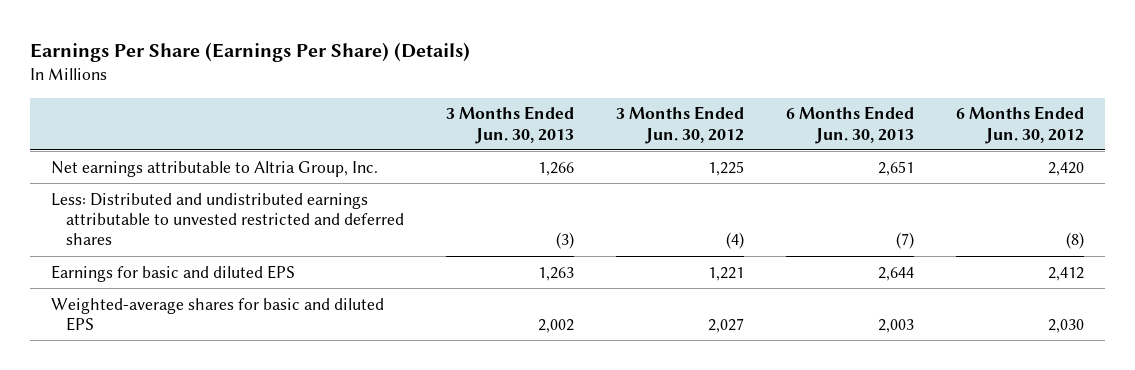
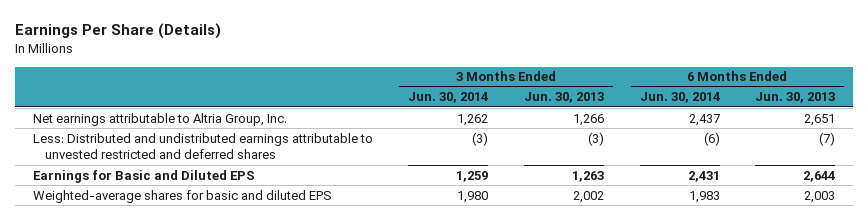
- Earnings Per Share (Earnings Per Share) (Details)
+ Earnings Per Share (Details)
- | 3 Months Ended Jun. 30, 2013 | 3 Months Ended Jun. 30, 2012 | 6 Months Ended Jun. 30, 2013 | 6 Months Ended Jun. 30, 2012
+ | 3 Months Ended Jun. 30, 2014 | 3 Months Ended Jun. 30, 2013 | 6 Months Ended Jun. 30, 2014 | 6 Months Ended Jun. 30, 2013
- Earnings for basic and diluted EPS | 1,263 | 1,221 | 2,644 | 2,412
+ Earnings for Basic and Diluted EPS | 1,259 | 1,263 | 2,431 | 2,644

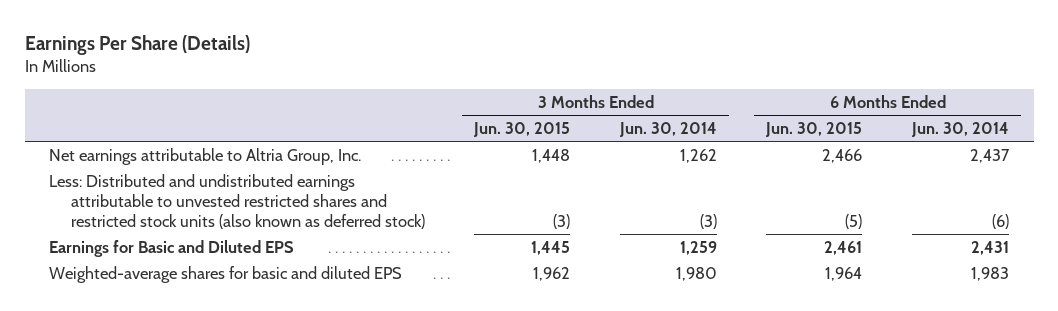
- | 3 Months Ended Jun. 30, 2014 | 3 Months Ended Jun. 30, 2013 | 6 Months Ended Jun. 30, 2014 | 6 Months Ended Jun. 30, 2013
+ | 3 Months Ended Jun. 30, 2015 | 3 Months Ended Jun. 30, 2014 | 6 Months Ended Jun. 30, 2015 | 6 Months Ended Jun. 30, 2014
- Less: Distributed and undistributed earnings attributable to unvested restricted and deferred shares | (3) | (3) | (6) | (7)
+ Less: Distributed and undistributed earnings attributable to unvested restricted shares and restricted stock units (also known as deferred stock) | (3) | (3) | (5) | (6)

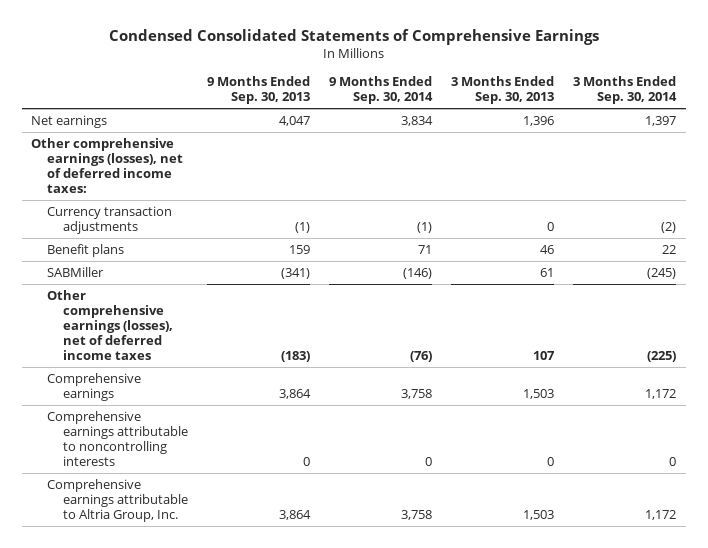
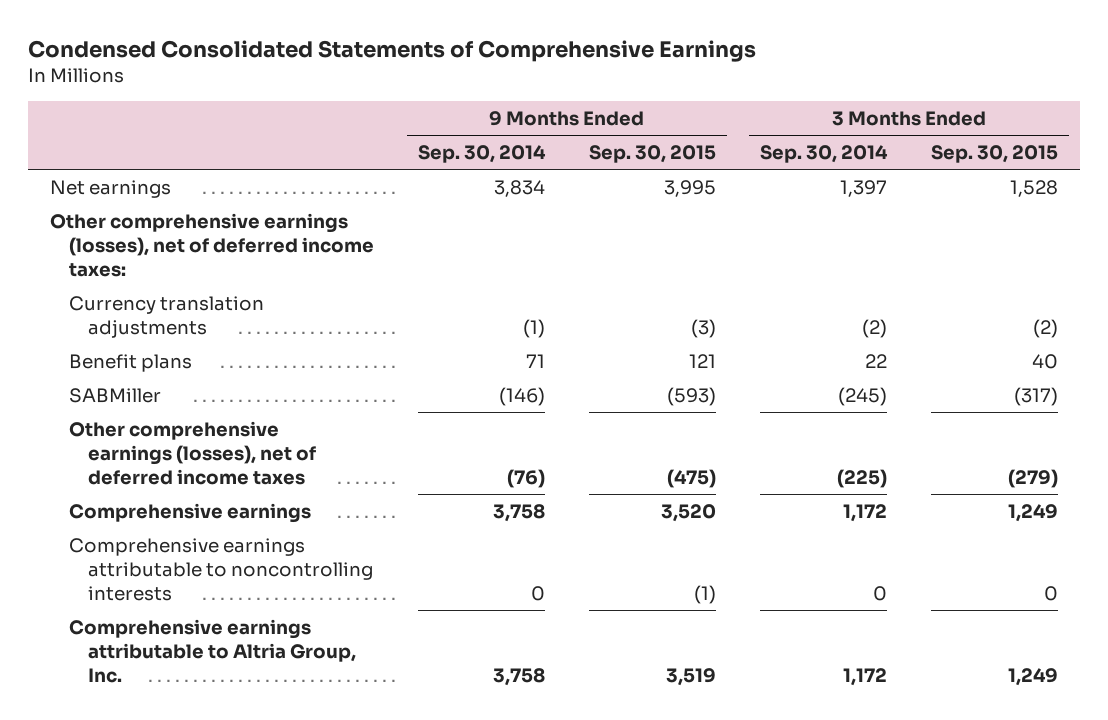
- | 9 Months Ended Sep. 30, 2013 | 9 Months Ended Sep. 30, 2014 | 3 Months Ended Sep. 30, 2013 | 3 Months Ended Sep. 30, 2014
+ | 9 Months Ended Sep. 30, 2014 | 9 Months Ended Sep. 30, 2015 | 3 Months Ended Sep. 30, 2014 | 3 Months Ended Sep. 30, 2015
- Currency transaction adjustments | (1) | (1) | 0 | (2)
+ Currency translation adjustments | (1) | (3) | (2) | (2)

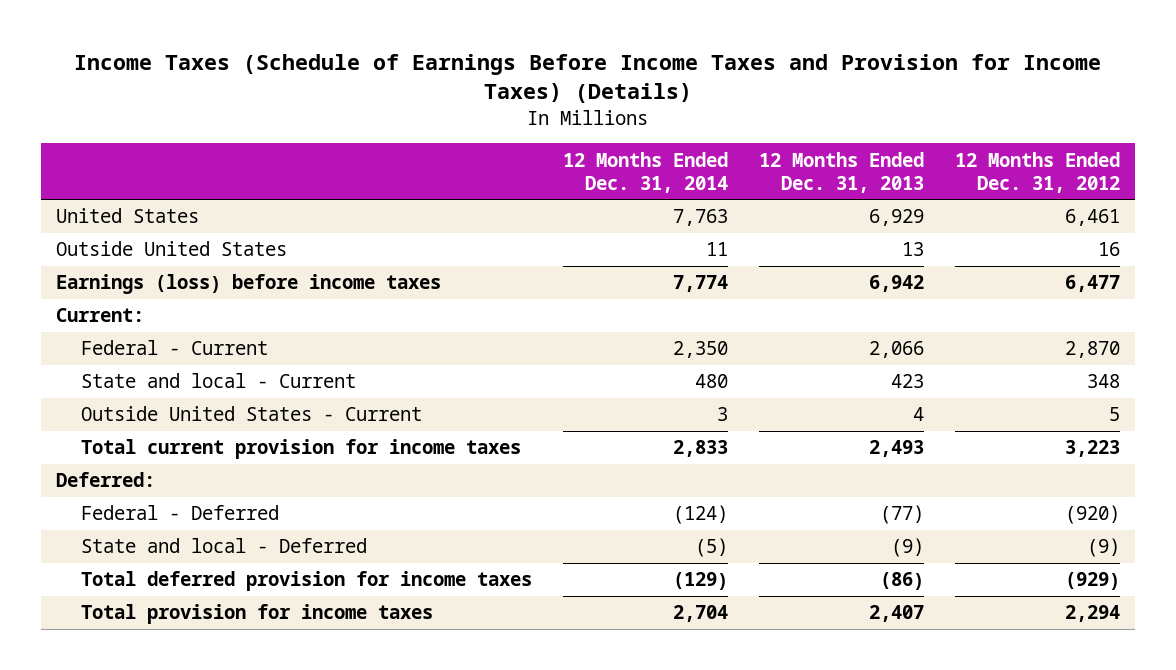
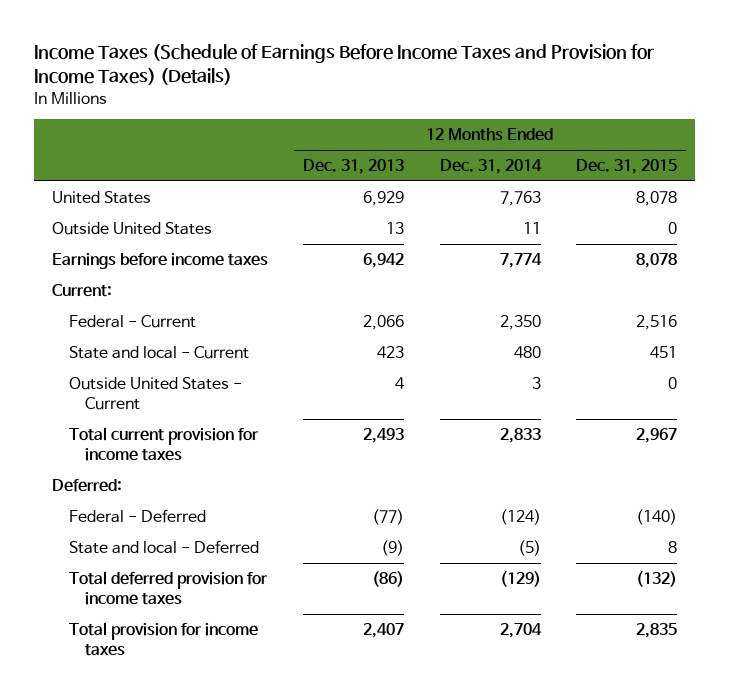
- | 12 Months Ended Dec. 31, 2014 | 12 Months Ended Dec. 31, 2013 | 12 Months Ended Dec. 31, 2012
+ | 12 Months Ended Dec. 31, 2013 | 12 Months Ended Dec. 31, 2014 | 12 Months Ended Dec. 31, 2015
- Earnings (loss) before income taxes | 7,774 | 6,942 | 6,477
+ Earnings before income taxes | 6,942 | 7,774 | 8,078

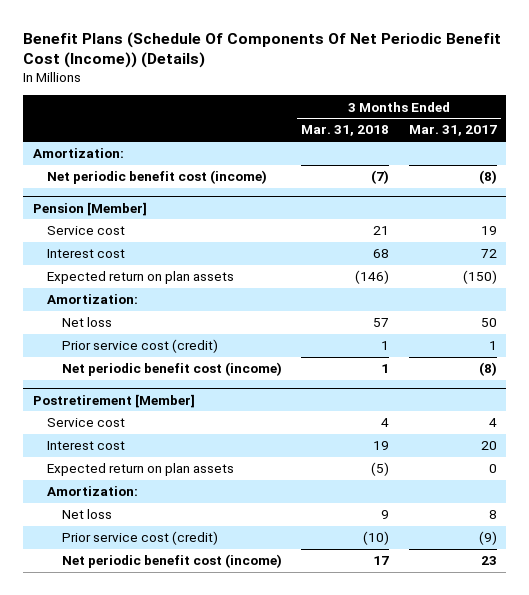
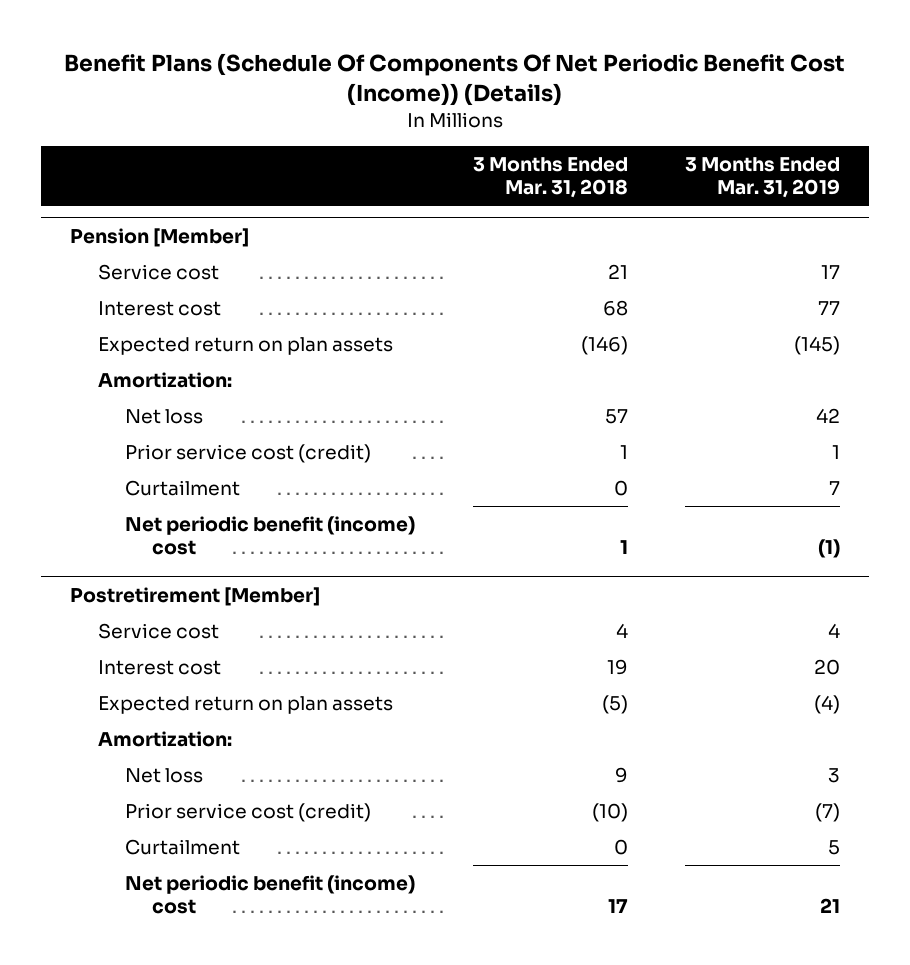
- | 3 Months Ended Mar. 31, 2018 | 3 Months Ended Mar. 31, 2017
+ | 3 Months Ended Mar. 31, 2018 | 3 Months Ended Mar. 31, 2019
- Amortization:
- Net periodic benefit cost (income) | (7) | (8)
@ Pension [Member]
- Net periodic benefit cost (income) | 1 | (8)
+ Curtailment | 0 | 7
+ Net periodic benefit (income) cost | 1 | (1)
@ Postretirement [Member]
- Net periodic benefit cost (income) | 17 | 23
+ Curtailment | 0 | 5
+ Net periodic benefit (income) cost | 17 | 21

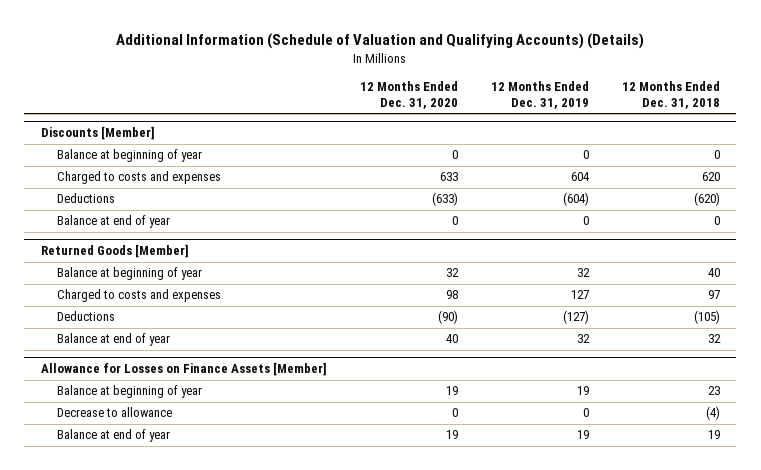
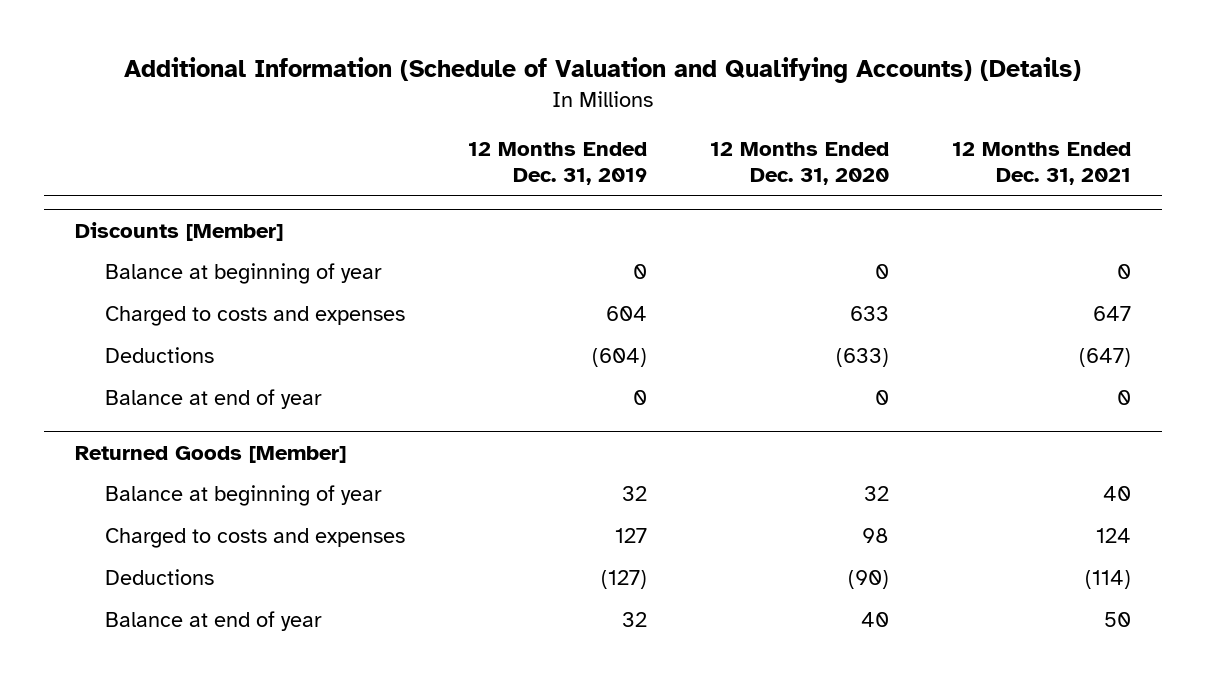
- | 12 Months Ended Dec. 31, 2020 | 12 Months Ended Dec. 31, 2019 | 12 Months Ended Dec. 31, 2018
+ | 12 Months Ended Dec. 31, 2019 | 12 Months Ended Dec. 31, 2020 | 12 Months Ended Dec. 31, 2021
- Allowance for Losses on Finance Assets [Member]
- Balance at beginning of year | 19 | 19 | 23
- Decrease to allowance | 0 | 0 | (4)
- Balance at end of year | 19 | 19 | 19

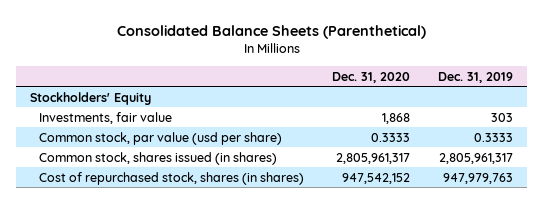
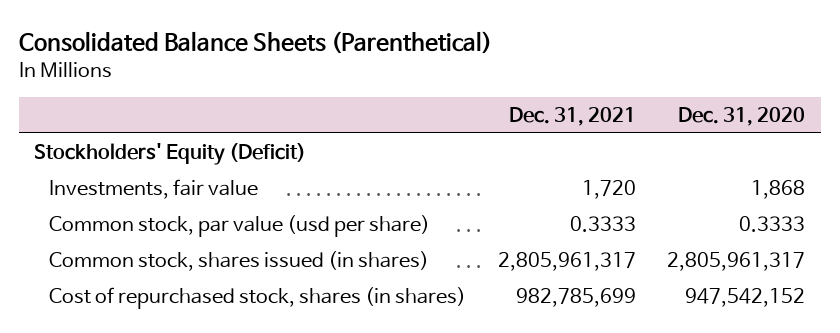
- | Dec. 31, 2020 | Dec. 31, 2019
+ | Dec. 31, 2021 | Dec. 31, 2020
- Stockholders' Equity
+ Stockholders' Equity (Deficit)

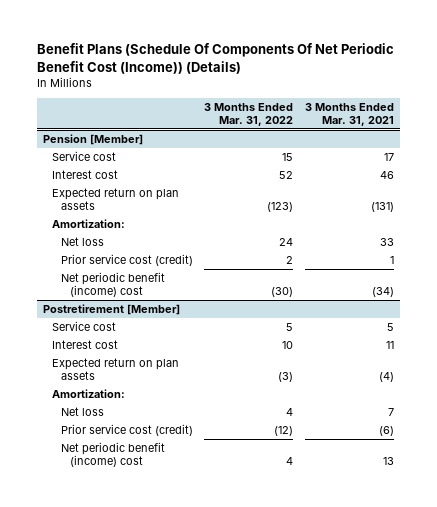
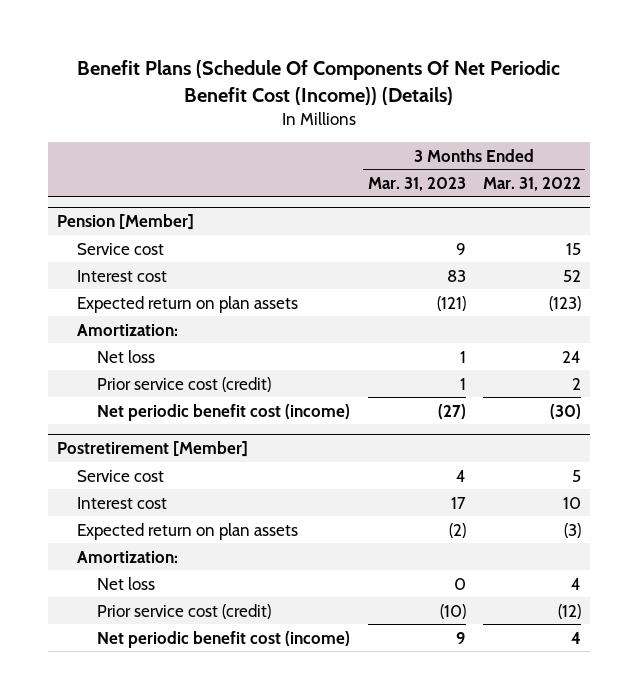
- | 3 Months Ended Mar. 31, 2022 | 3 Months Ended Mar. 31, 2021
+ | 3 Months Ended Mar. 31, 2023 | 3 Months Ended Mar. 31, 2022
@ Pension [Member]
- Net periodic benefit (income) cost | (30) | (34)
+ Net periodic benefit cost (income) | (27) | (30)
@ Postretirement [Member]
- Net periodic benefit (income) cost | 4 | 13
+ Net periodic benefit cost (income) | 9 | 4

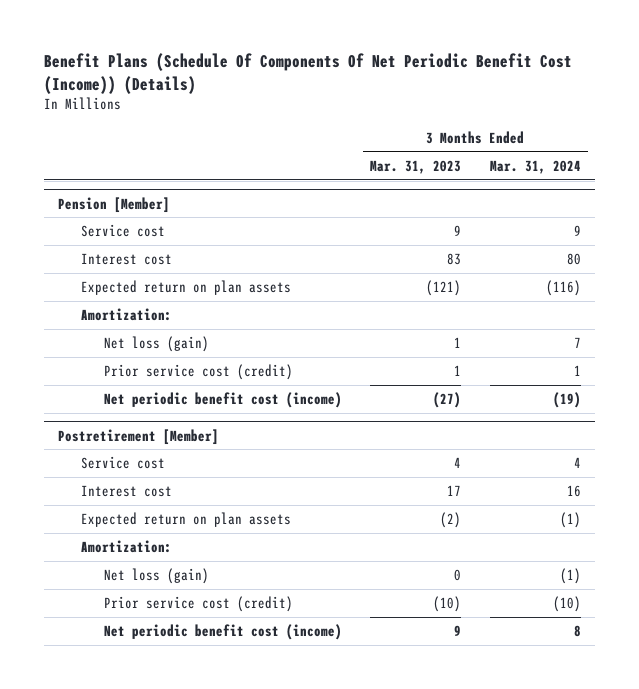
- | 3 Months Ended Mar. 31, 2023 | 3 Months Ended Mar. 31, 2022
+ | 3 Months Ended Mar. 31, 2023 | 3 Months Ended Mar. 31, 2024
@ Pension [Member]
- Net loss | 1 | 24
+ Net loss (gain) | 1 | 7
@ Postretirement [Member]
- Net loss | 0 | 4
+ Net loss (gain) | 0 | (1)

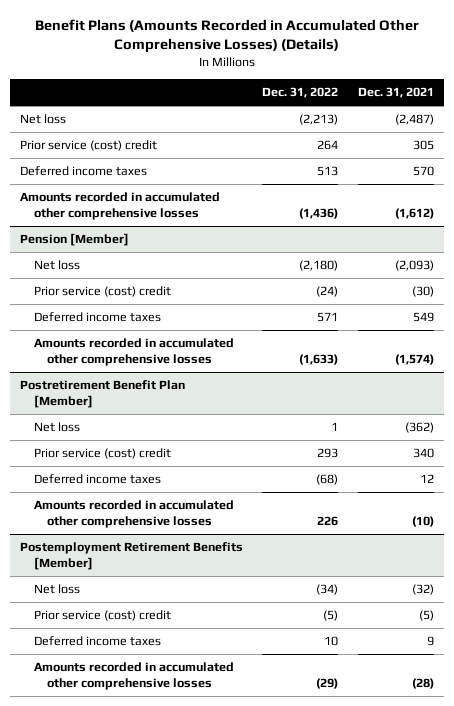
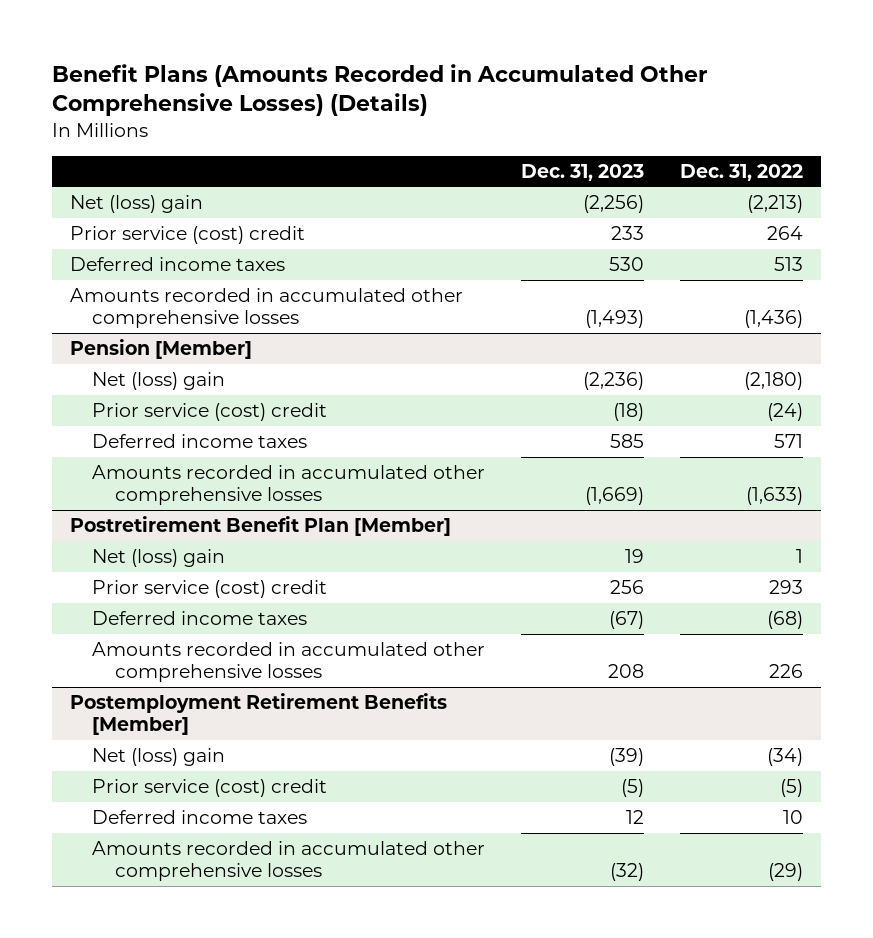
- | Dec. 31, 2022 | Dec. 31, 2021
+ | Dec. 31, 2023 | Dec. 31, 2022
- Net loss | (2,213) | (2,487)
+ Net (loss) gain | (2,256) | (2,213)
@ Pension [Member]
- Net loss | (2,180) | (2,093)
+ Net (loss) gain | (2,236) | (2,180)
@ Postretirement Benefit Plan [Member]
- Net loss | 1 | (362)
+ Net (loss) gain | 19 | 1
@ Postemployment Retirement Benefits [Member]
- Net loss | (34) | (32)
+ Net (loss) gain | (39) | (34)

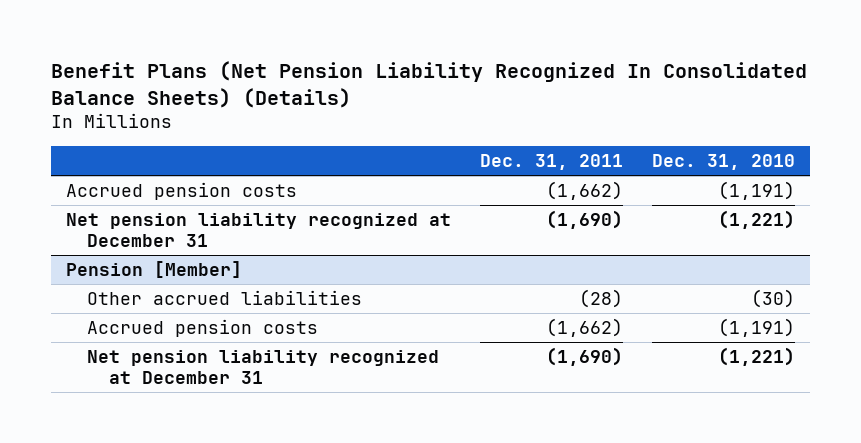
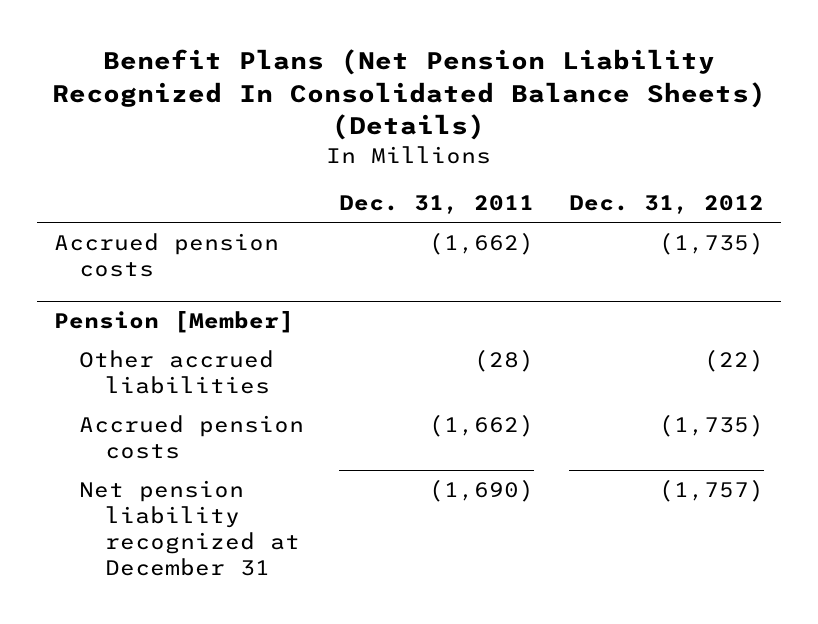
- | Dec. 31, 2011 | Dec. 31, 2010
+ | Dec. 31, 2011 | Dec. 31, 2012
- Net pension liability recognized at December 31 | (1,690) | (1,221)

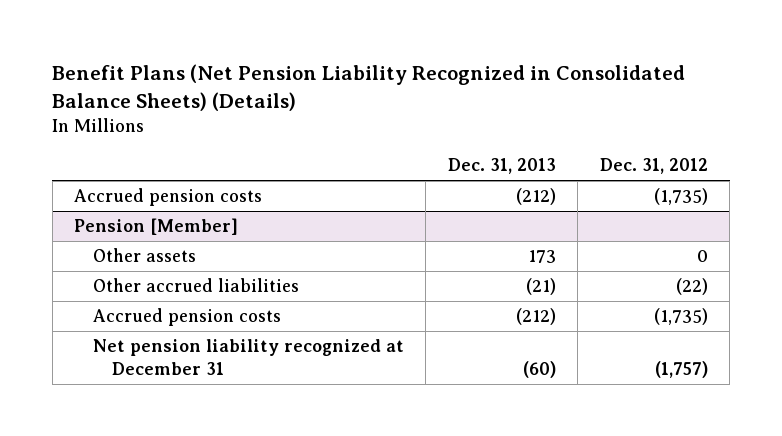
- Benefit Plans (Net Pension Liability Recognized In Consolidated Balance Sheets) (Details)
+ Benefit Plans (Net Pension Liability Recognized in Consolidated Balance Sheets) (Details)
- | Dec. 31, 2011 | Dec. 31, 2012
+ | Dec. 31, 2013 | Dec. 31, 2012
@ Pension [Member]
+ Other assets | 173 | 0

